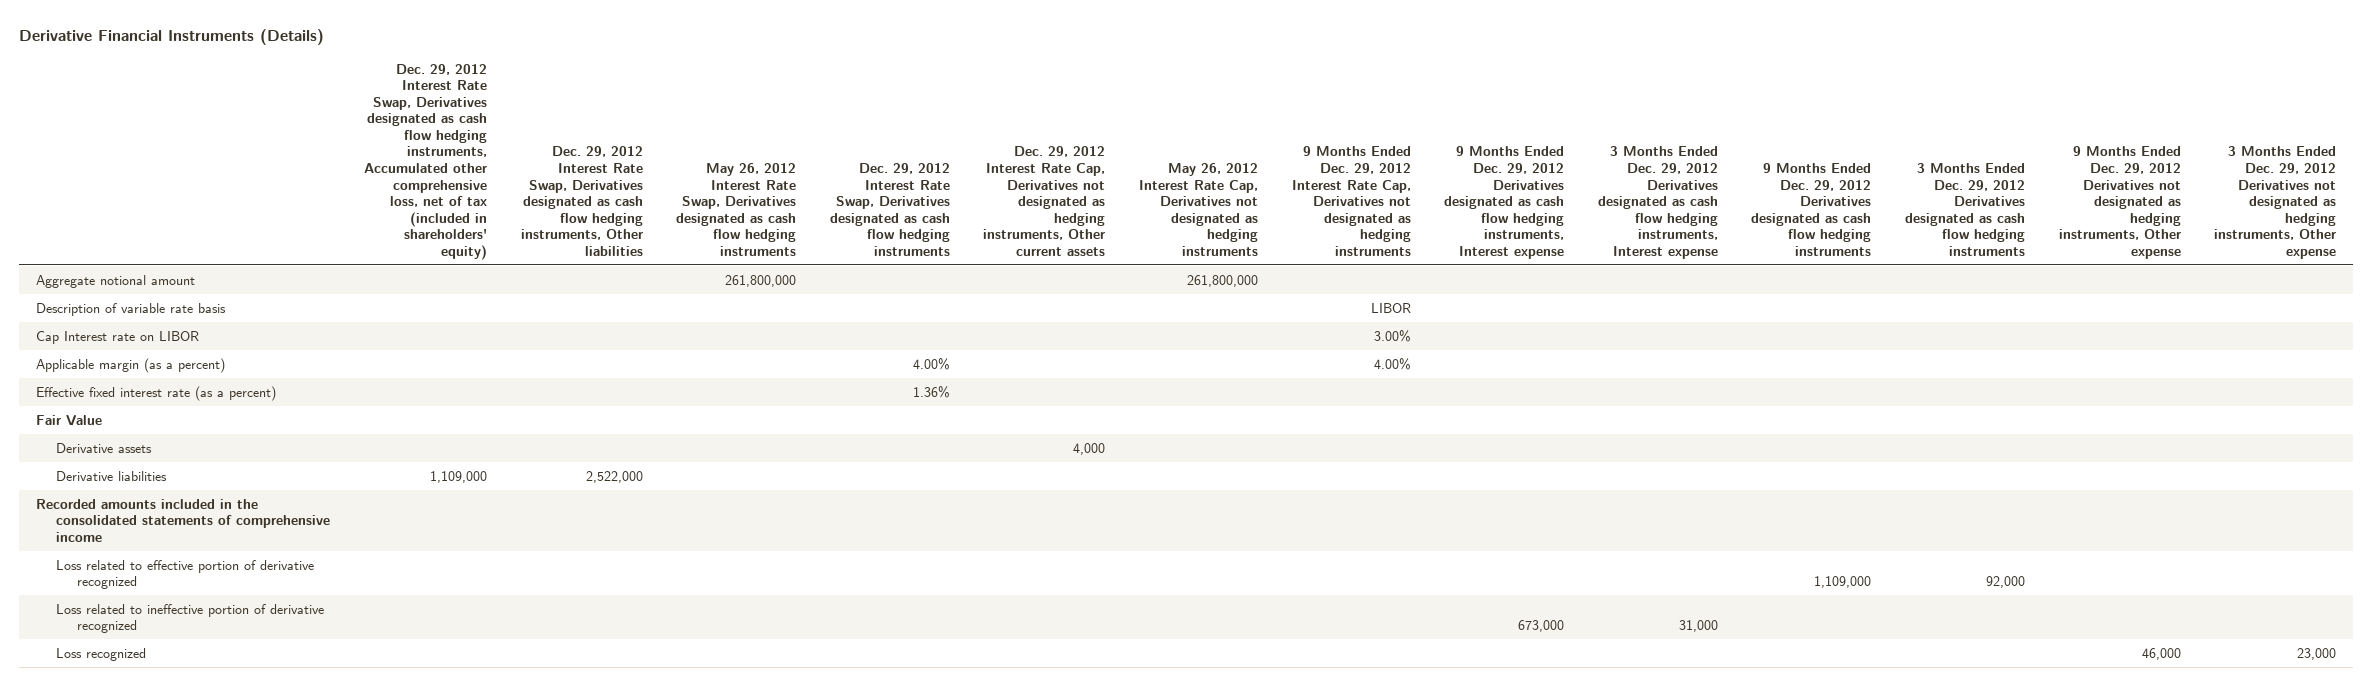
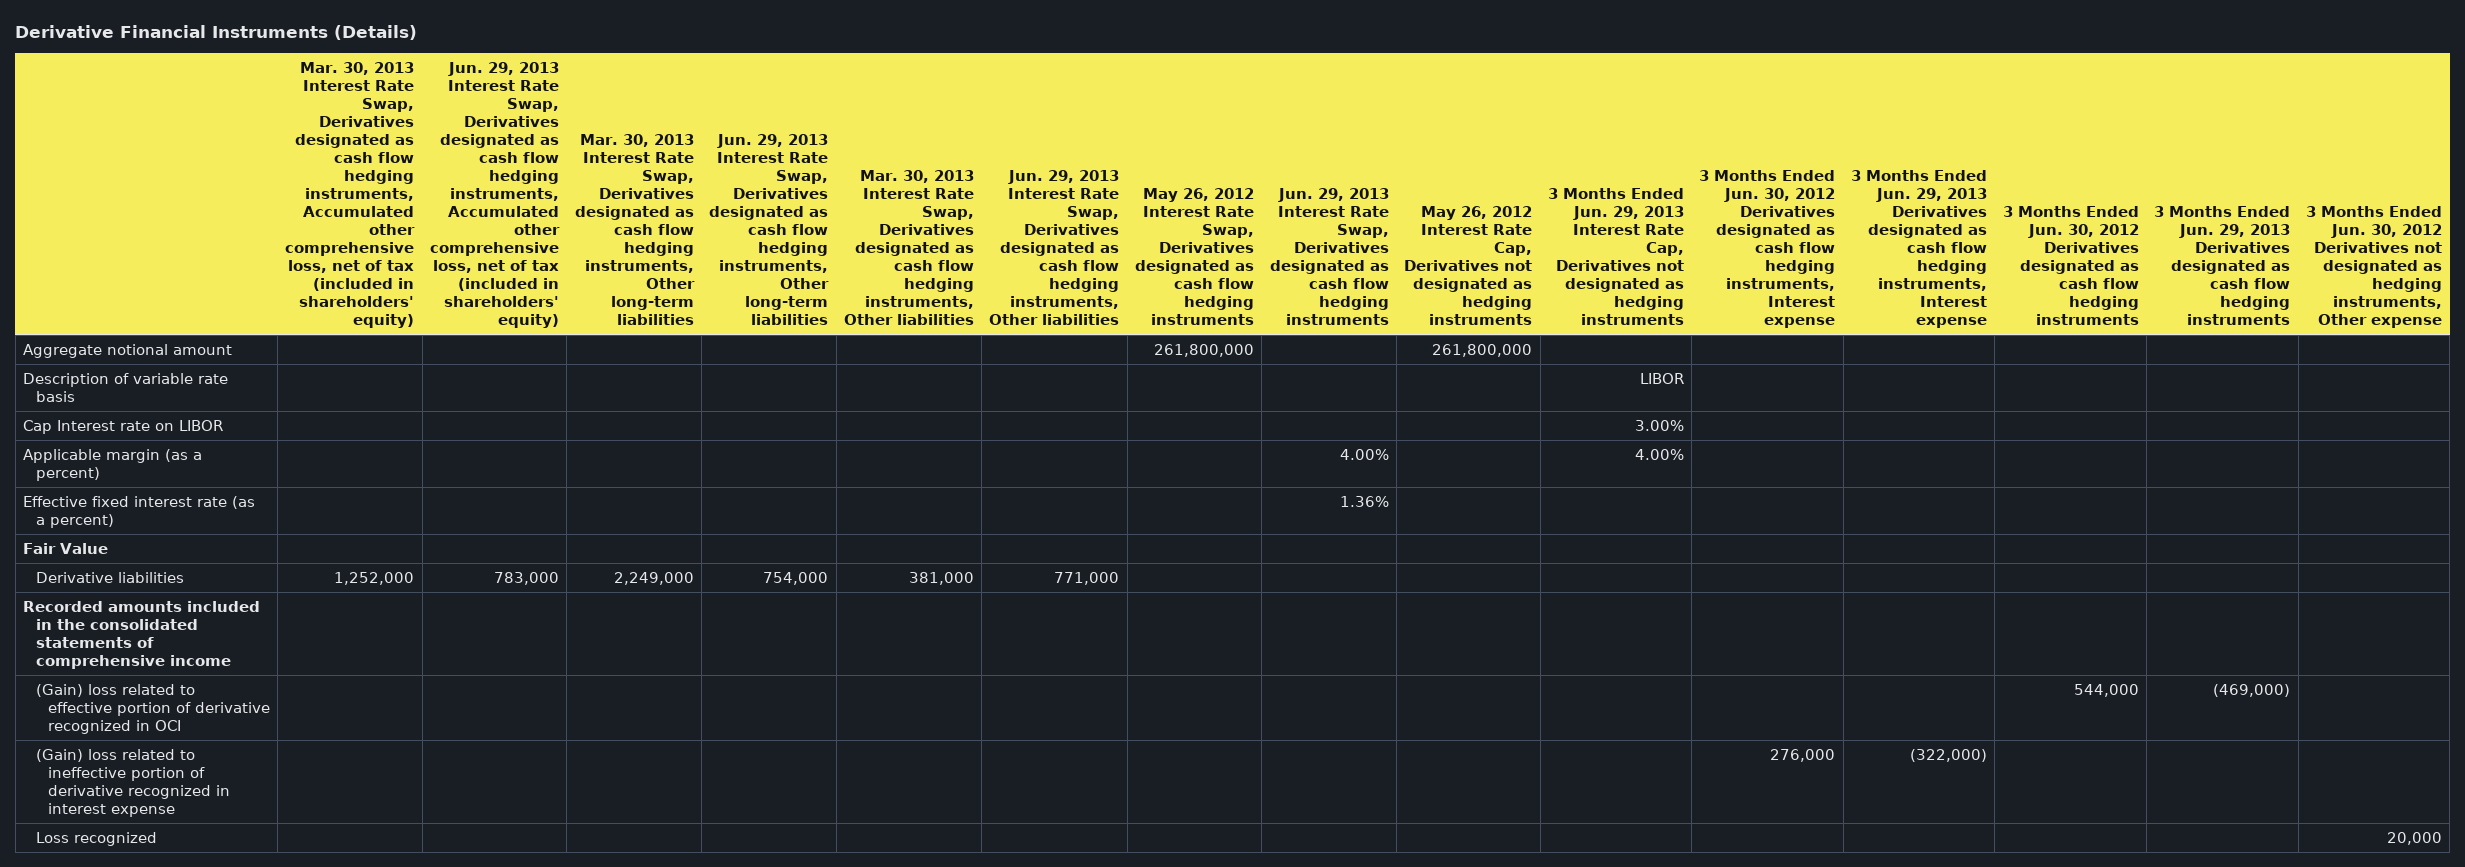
- | Dec. 29, 2012 Interest Rate Swap, Derivatives designated as cash flow hedging instruments, Accumulated other comprehensive loss, net of tax (included in shareholders' equity) | Dec. 29, 2012 Interest Rate Swap, Derivatives designated as cash flow hedging instruments, Other liabilities | May 26, 2012 Interest Rate Swap, Derivatives designated as cash flow hedging instruments | Dec. 29, 2012 Interest Rate Swap, Derivatives designated as cash flow hedging instruments | Dec. 29, 2012 Interest Rate Cap, Derivatives not designated as hedging instruments, Other current assets | May 26, 2012 Interest Rate Cap, Derivatives not designated as hedging instruments | 9 Months Ended Dec. 29, 2012 Interest Rate Cap, Derivatives not designated as hedging instruments | 9 Months Ended Dec. 29, 2012 Derivatives designated as cash flow hedging instruments, Interest expense | 3 Months Ended Dec. 29, 2012 Derivatives designated as cash flow hedging instruments, Interest expense | 9 Months Ended Dec. 29, 2012 Derivatives designated as cash flow hedging instruments | 3 Months Ended Dec. 29, 2012 Derivatives designated as cash flow hedging instruments | 9 Months Ended Dec. 29, 2012 Derivatives not designated as hedging instruments, Other expense | 3 Months Ended Dec. 29, 2012 Derivatives not designated as hedging instruments, Other expense
+ | Mar. 30, 2013 Interest Rate Swap, Derivatives designated as cash flow hedging instruments, Accumulated other comprehensive loss, net of tax (included in shareholders' equity) | Jun. 29, 2013 Interest Rate Swap, Derivatives designated as cash flow hedging instruments, Accumulated other comprehensive loss, net of tax (included in shareholders' equity) | Mar. 30, 2013 Interest Rate Swap, Derivatives designated as cash flow hedging instruments, Other long-term liabilities | Jun. 29, 2013 Interest Rate Swap, Derivatives designated as cash flow hedging instruments, Other long-term liabilities | Mar. 30, 2013 Interest Rate Swap, Derivatives designated as cash flow hedging instruments, Other liabilities | Jun. 29, 2013 Interest Rate Swap, Derivatives designated as cash flow hedging instruments, Other liabilities | May 26, 2012 Interest Rate Swap, Derivatives designated as cash flow hedging instruments | Jun. 29, 2013 Interest Rate Swap, Derivatives designated as cash flow hedging instruments | May 26, 2012 Interest Rate Cap, Derivatives not designated as hedging instruments | 3 Months Ended Jun. 29, 2013 Interest Rate Cap, Derivatives not designated as hedging instruments | 3 Months Ended Jun. 30, 2012 Derivatives designated as cash flow hedging instruments, Interest expense | 3 Months Ended Jun. 29, 2013 Derivatives designated as cash flow hedging instruments, Interest expense | 3 Months Ended Jun. 30, 2012 Derivatives designated as cash flow hedging instruments | 3 Months Ended Jun. 29, 2013 Derivatives designated as cash flow hedging instruments | 3 Months Ended Jun. 30, 2012 Derivatives not designated as hedging instruments, Other expense
- Derivative assets | | | | | 4,000 | | | | | | | |
- Loss related to effective portion of derivative recognized | | | | | | | | | | 1,109,000 | 92,000 | |
- Loss related to ineffective portion of derivative recognized | | | | | | | | 673,000 | 31,000 | | | |
+ (Gain) loss related to effective portion of derivative recognized in OCI | | | | | | | | | | | | | 544,000 | (469,000) |
+ (Gain) loss related to ineffective portion of derivative recognized in interest expense | | | | | | | | | | | 276,000 | (322,000) | | |

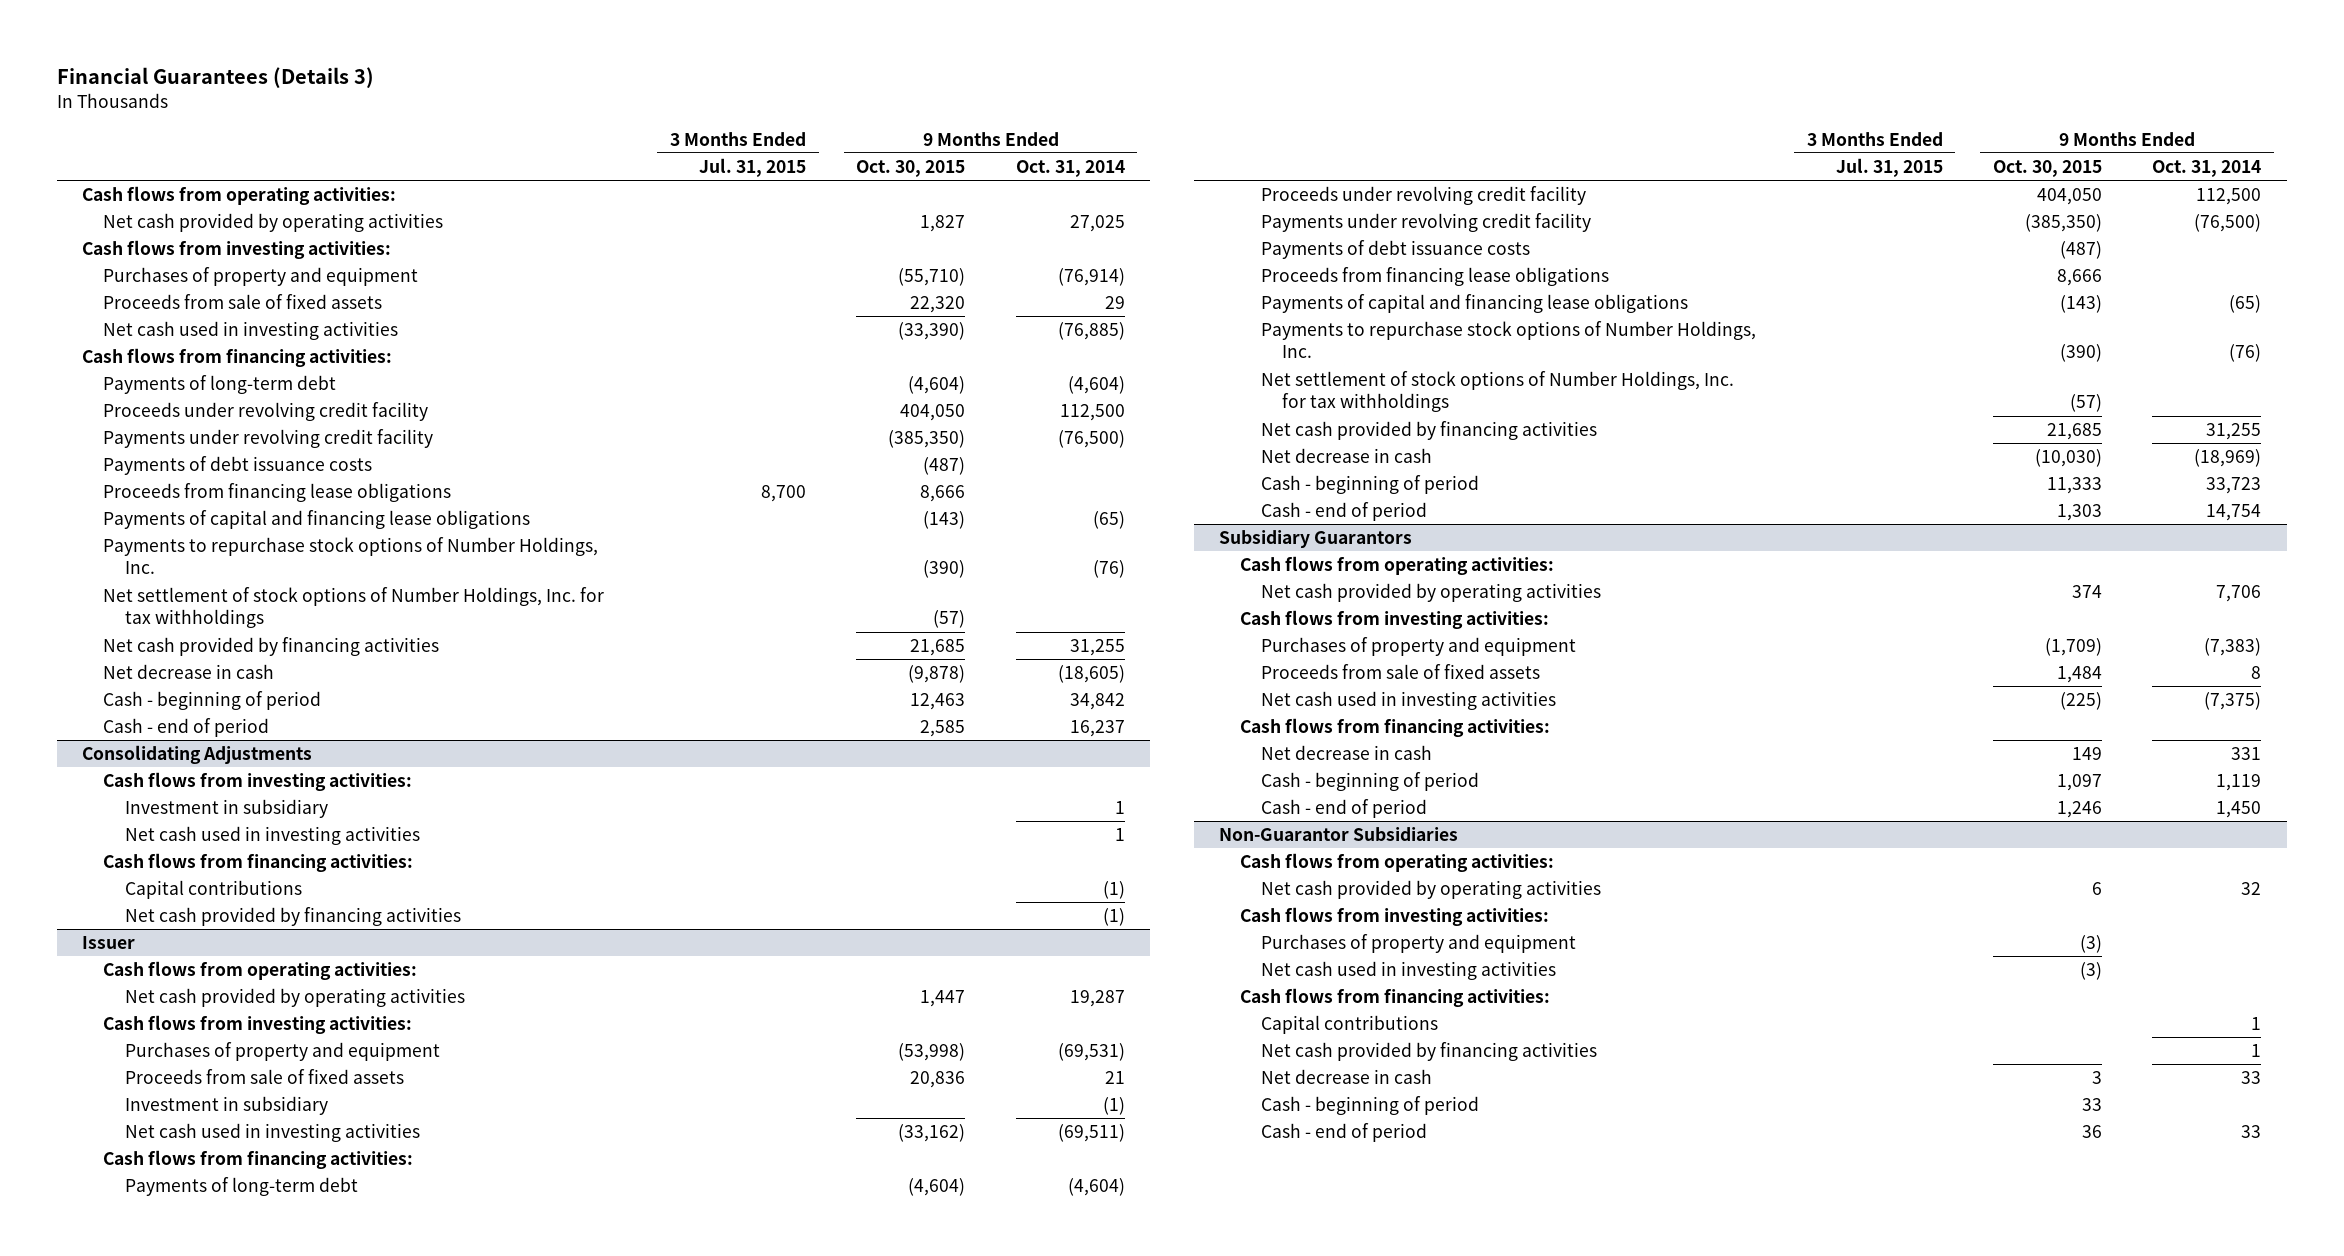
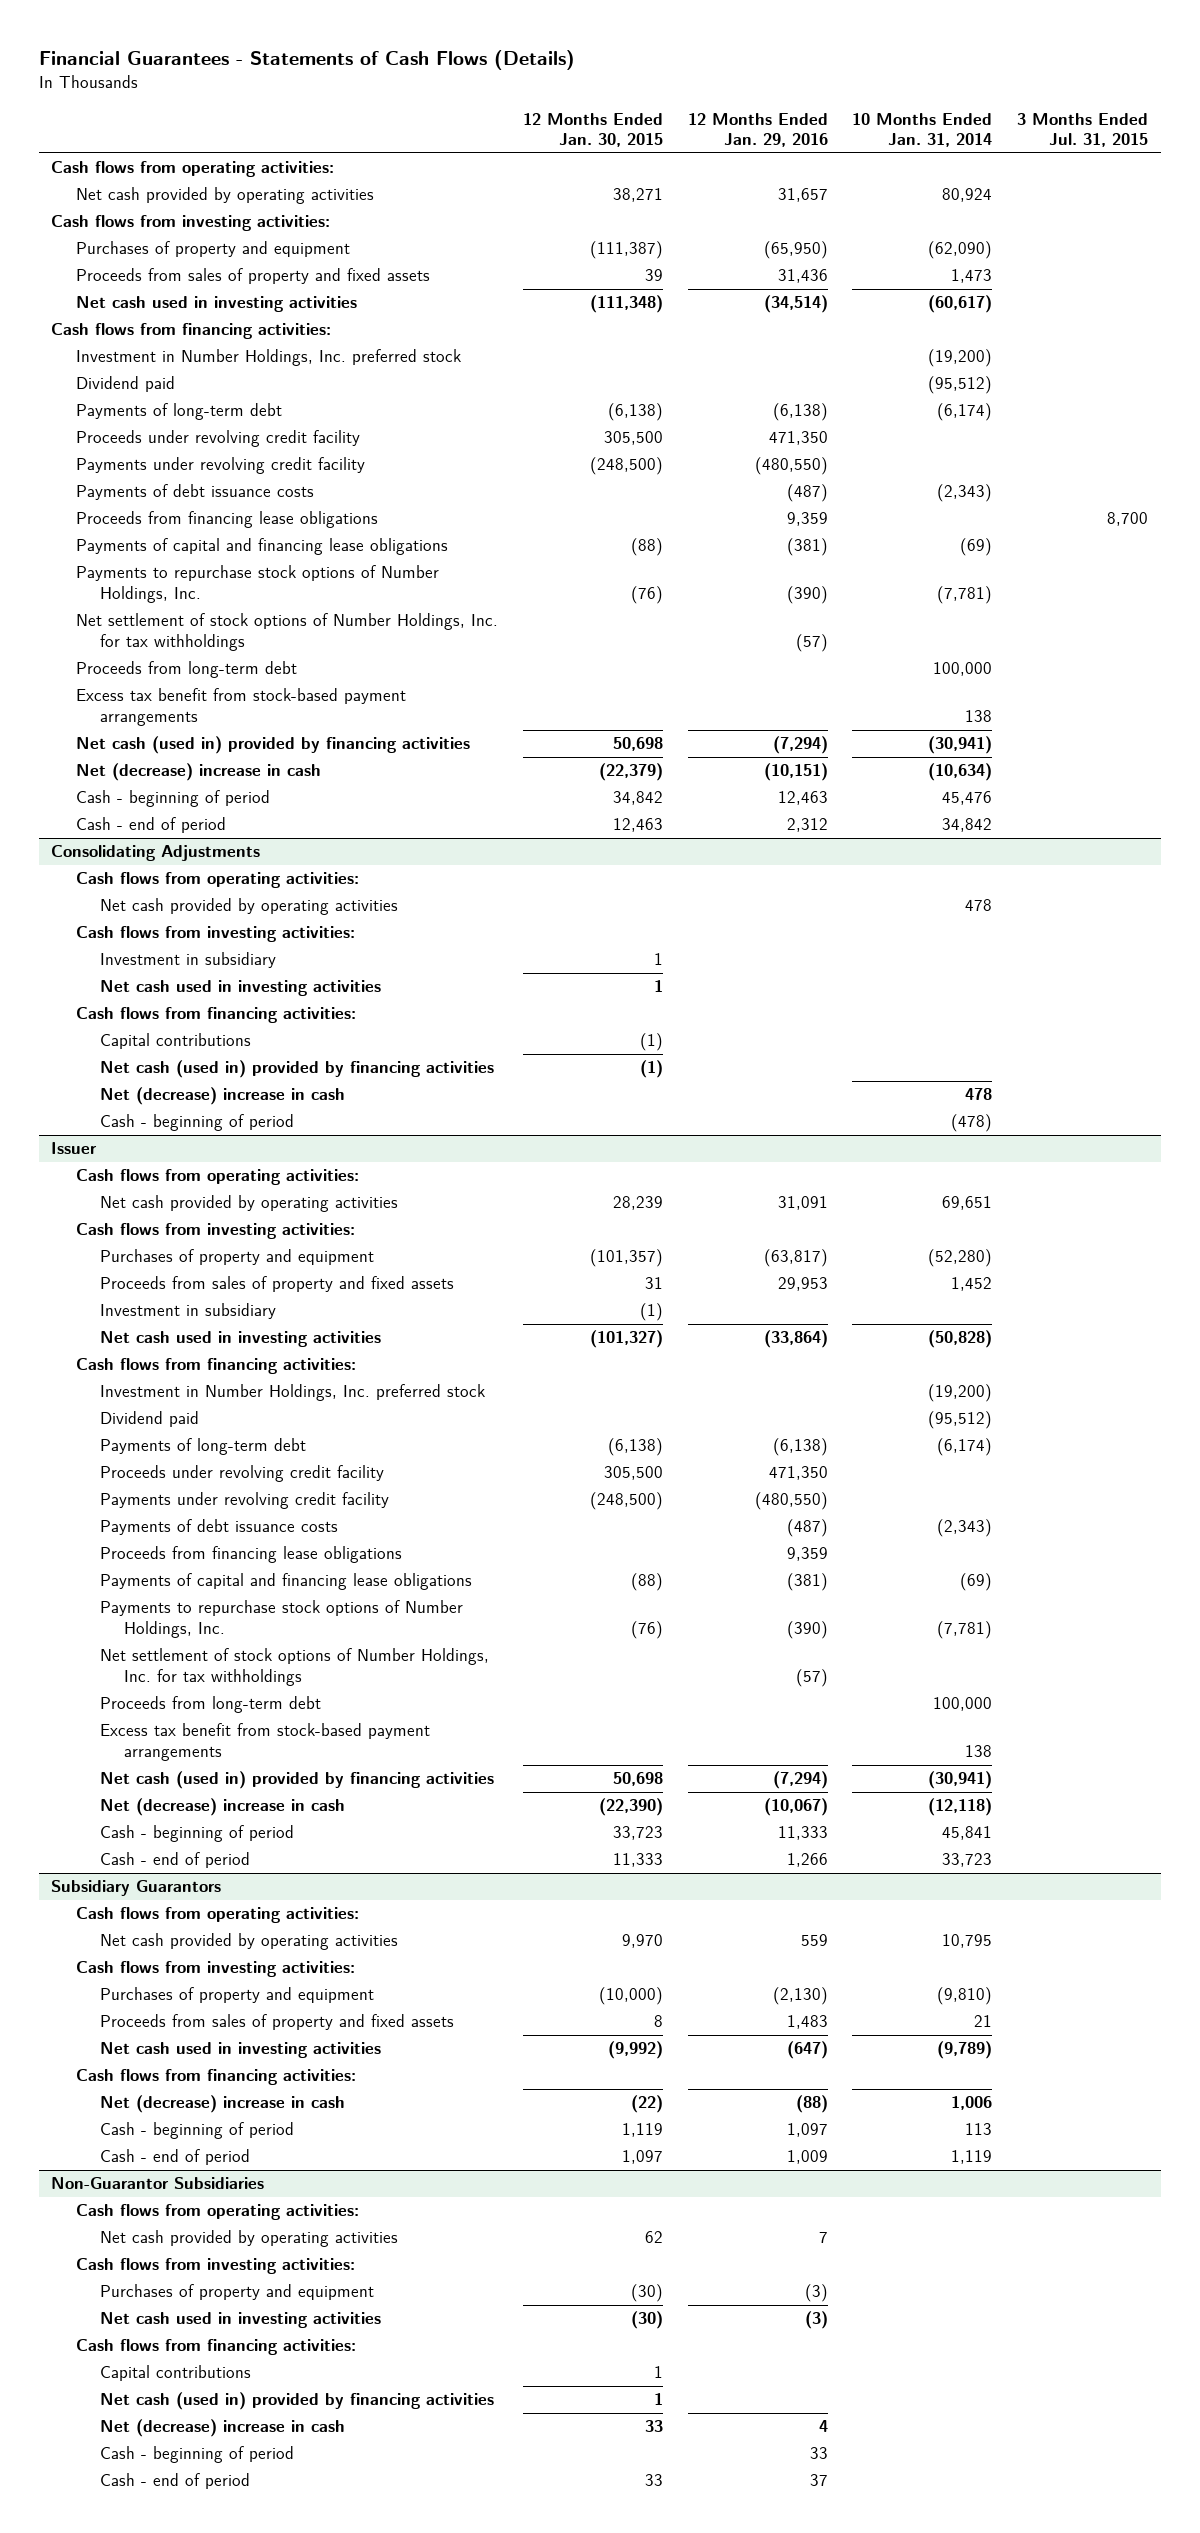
- Financial Guarantees (Details 3)
+ Financial Guarantees - Statements of Cash Flows (Details)
- | 3 Months Ended Jul. 31, 2015 | 9 Months Ended Oct. 30, 2015 | 9 Months Ended Oct. 31, 2014
+ | 12 Months Ended Jan. 30, 2015 | 12 Months Ended Jan. 29, 2016 | 10 Months Ended Jan. 31, 2014 | 3 Months Ended Jul. 31, 2015
- Proceeds from sale of fixed assets | | 22,320 | 29
+ Proceeds from sales of property and fixed assets | 39 | 31,436 | 1,473 |
+ Investment in Number Holdings, Inc. preferred stock | | | (19,200) |
+ Dividend paid | | | (95,512) |
- Net cash provided by financing activities | | 21,685 | 31,255
- Net decrease in cash | | (9,878) | (18,605)
+ Proceeds from long-term debt | | | 100,000 |
+ Excess tax benefit from stock-based payment arrangements | | | 138 |
+ Net cash (used in) provided by financing activities | 50,698 | (7,294) | (30,941) |
+ Net (decrease) increase in cash | (22,379) | (10,151) | (10,634) |
@ Consolidating Adjustments
+ Cash flows from operating activities:
+ Net cash provided by operating activities | | | 478 |
- Net cash provided by financing activities | | | (1)
+ Net cash (used in) provided by financing activities | (1) | | |
+ Net (decrease) increase in cash | | | 478 |
+ Cash - beginning of period | | | (478) |
@ Issuer
- Proceeds from sale of fixed assets | | 20,836 | 21
+ Proceeds from sales of property and fixed assets | 31 | 29,953 | 1,452 |
+ Investment in Number Holdings, Inc. preferred stock | | | (19,200) |
+ Dividend paid | | | (95,512) |
- Net cash provided by financing activities | | 21,685 | 31,255
- Net decrease in cash | | (10,030) | (18,969)
+ Proceeds from long-term debt | | | 100,000 |
+ Excess tax benefit from stock-based payment arrangements | | | 138 |
+ Net cash (used in) provided by financing activities | 50,698 | (7,294) | (30,941) |
+ Net (decrease) increase in cash | (22,390) | (10,067) | (12,118) |
@ Subsidiary Guarantors
- Proceeds from sale of fixed assets | | 1,484 | 8
+ Proceeds from sales of property and fixed assets | 8 | 1,483 | 21 |
- Net decrease in cash | | 149 | 331
+ Net (decrease) increase in cash | (22) | (88) | 1,006 |
@ Non-Guarantor Subsidiaries
- Net cash provided by financing activities | | | 1
- Net decrease in cash | | 3 | 33
+ Net cash (used in) provided by financing activities | 1 | | |
+ Net (decrease) increase in cash | 33 | 4 | |

